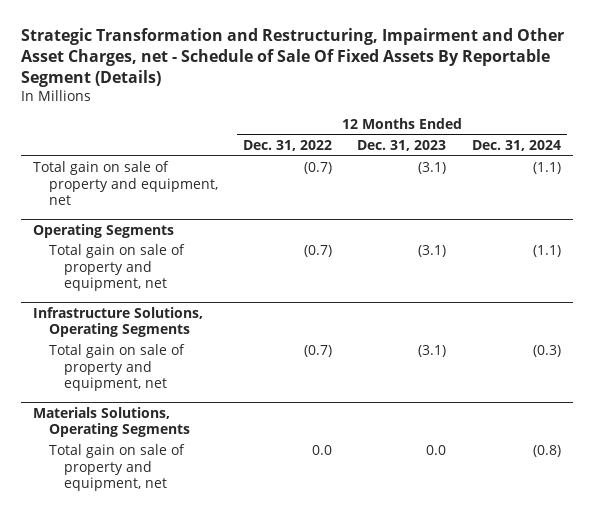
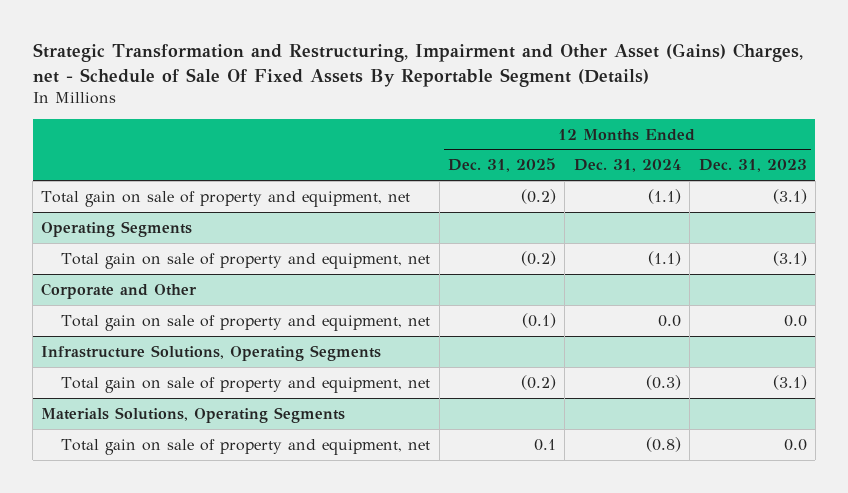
- Strategic Transformation and Restructuring, Impairment and Other Asset Charges, net - Schedule of Sale Of Fixed Assets By Reportable Segment (Details)
+ Strategic Transformation and Restructuring, Impairment and Other Asset (Gains) Charges, net - Schedule of Sale Of Fixed Assets By Reportable Segment (Details)
- | 12 Months Ended Dec. 31, 2022 | 12 Months Ended Dec. 31, 2023 | 12 Months Ended Dec. 31, 2024
+ | 12 Months Ended Dec. 31, 2025 | 12 Months Ended Dec. 31, 2024 | 12 Months Ended Dec. 31, 2023
+ Corporate and Other
+ Total gain on sale of property and equipment, net | (0.1) | 0.0 | 0.0

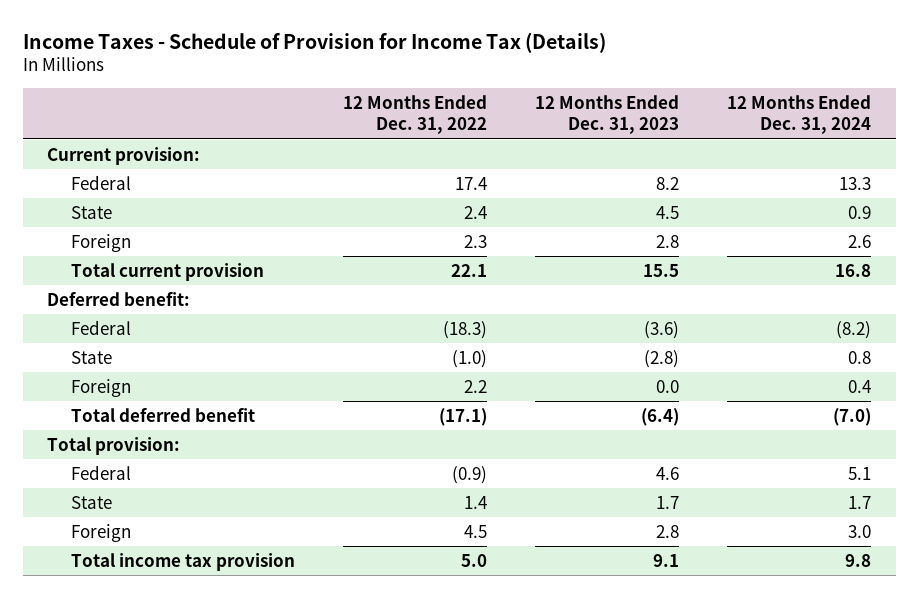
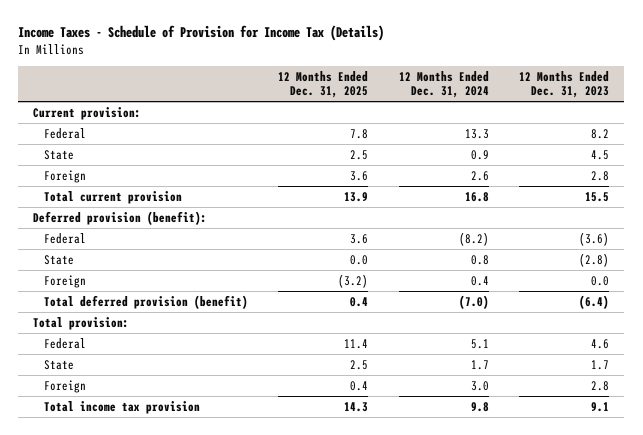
- | 12 Months Ended Dec. 31, 2022 | 12 Months Ended Dec. 31, 2023 | 12 Months Ended Dec. 31, 2024
+ | 12 Months Ended Dec. 31, 2025 | 12 Months Ended Dec. 31, 2024 | 12 Months Ended Dec. 31, 2023
- Deferred benefit:
+ Deferred provision (benefit):
- Total deferred benefit | (17.1) | (6.4) | (7.0)
+ Total deferred provision (benefit) | 0.4 | (7.0) | (6.4)

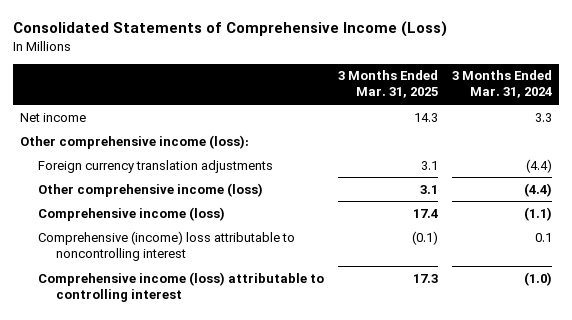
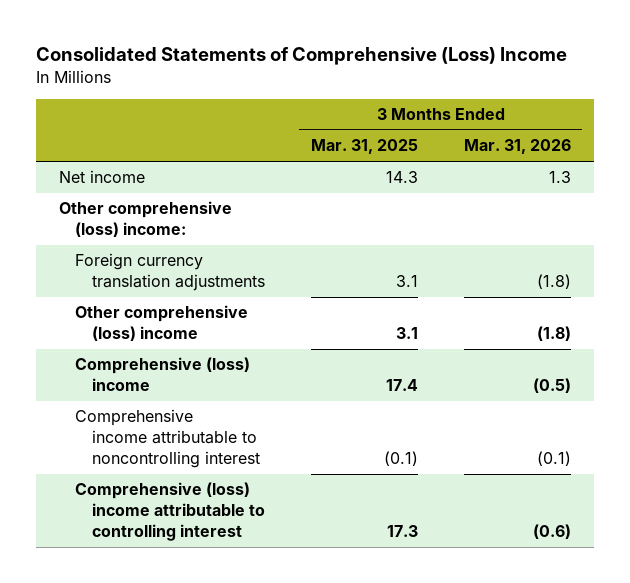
- Consolidated Statements of Comprehensive Income (Loss)
+ Consolidated Statements of Comprehensive (Loss) Income
- | 3 Months Ended Mar. 31, 2025 | 3 Months Ended Mar. 31, 2024
+ | 3 Months Ended Mar. 31, 2025 | 3 Months Ended Mar. 31, 2026
- Other comprehensive income (loss):
+ Other comprehensive (loss) income:
- Other comprehensive income (loss) | 3.1 | (4.4)
- Comprehensive income (loss) | 17.4 | (1.1)
- Comprehensive (income) loss attributable to noncontrolling interest | (0.1) | 0.1
- Comprehensive income (loss) attributable to controlling interest | 17.3 | (1.0)
+ Other comprehensive (loss) income | 3.1 | (1.8)
+ Comprehensive (loss) income | 17.4 | (0.5)
+ Comprehensive income attributable to noncontrolling interest | (0.1) | (0.1)
+ Comprehensive (loss) income attributable to controlling interest | 17.3 | (0.6)

